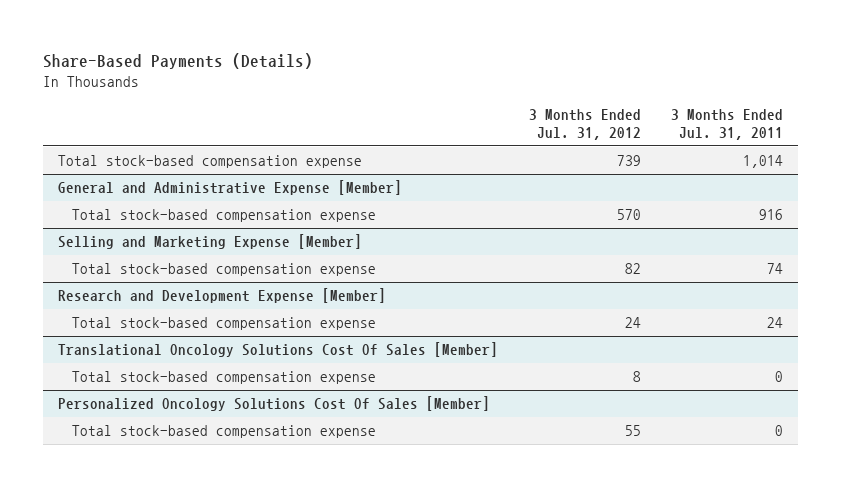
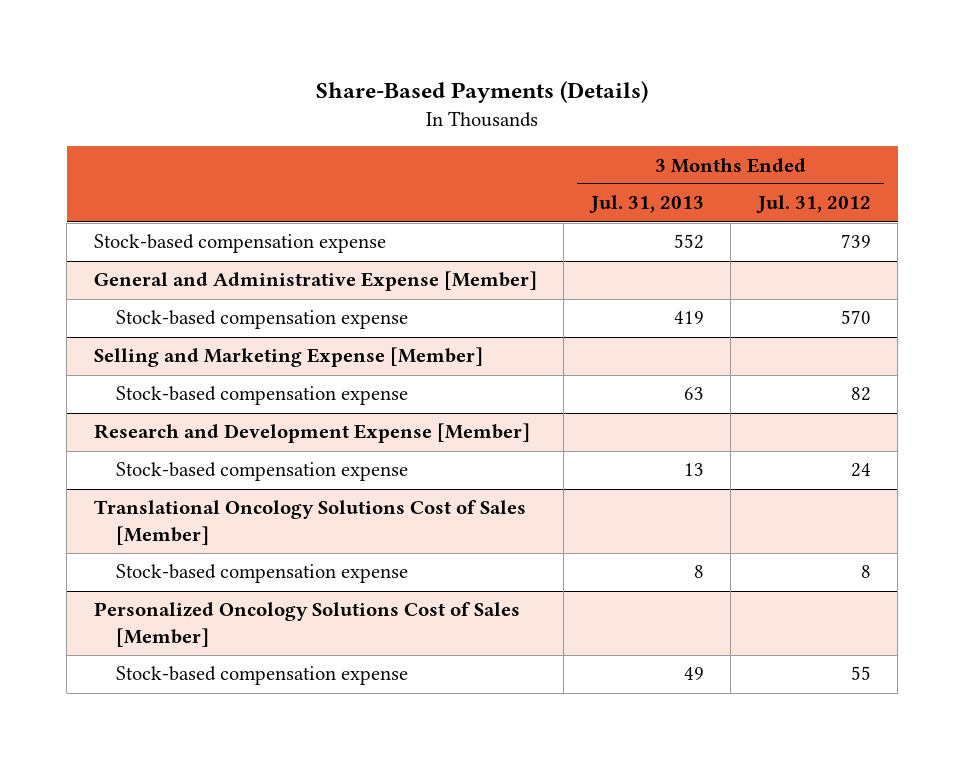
- | 3 Months Ended Jul. 31, 2012 | 3 Months Ended Jul. 31, 2011
+ | 3 Months Ended Jul. 31, 2013 | 3 Months Ended Jul. 31, 2012
- Total stock-based compensation expense | 739 | 1,014
+ Stock-based compensation expense | 552 | 739
@ General and Administrative Expense [Member]
- Total stock-based compensation expense | 570 | 916
+ Stock-based compensation expense | 419 | 570
@ Selling and Marketing Expense [Member]
- Total stock-based compensation expense | 82 | 74
+ Stock-based compensation expense | 63 | 82
@ Research and Development Expense [Member]
- Total stock-based compensation expense | 24 | 24
- Translational Oncology Solutions Cost Of Sales [Member]
- Total stock-based compensation expense | 8 | 0
- Personalized Oncology Solutions Cost Of Sales [Member]
- Total stock-based compensation expense | 55 | 0
@ Research and Development Expense [Member]
+ Stock-based compensation expense | 13 | 24
+ Translational Oncology Solutions Cost of Sales [Member]
+ Stock-based compensation expense | 8 | 8
+ Personalized Oncology Solutions Cost of Sales [Member]
+ Stock-based compensation expense | 49 | 55

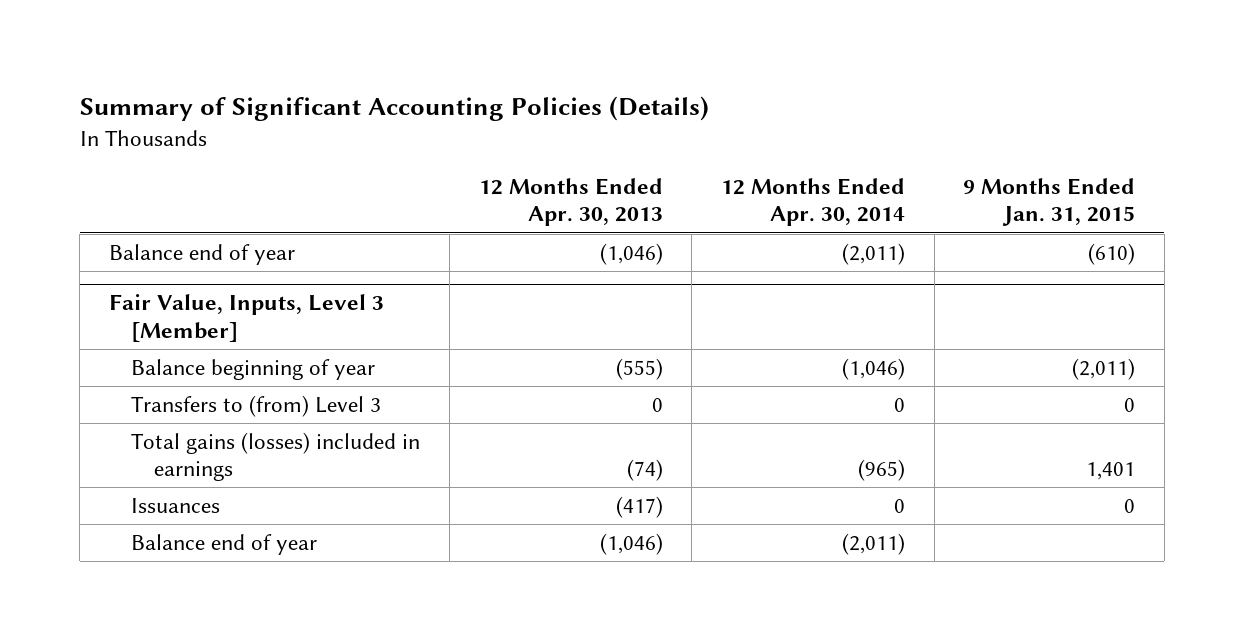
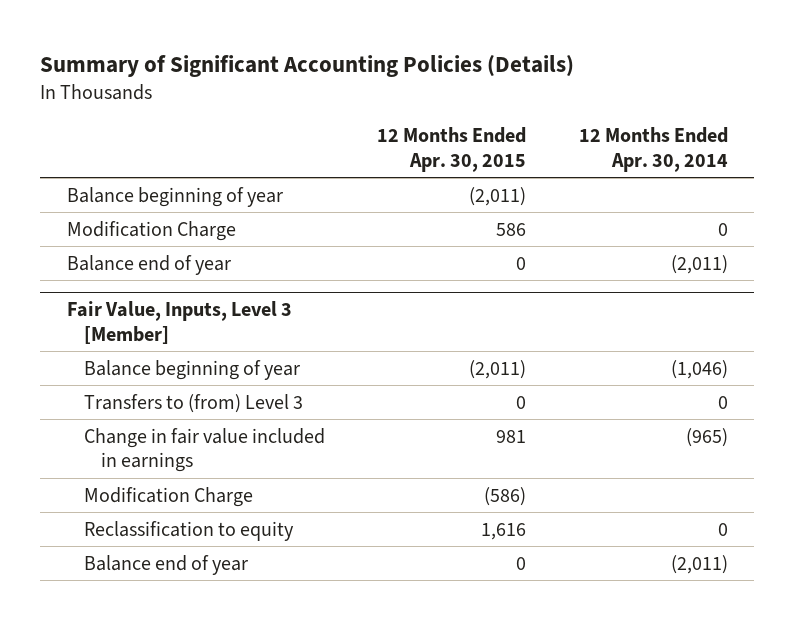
- | 12 Months Ended Apr. 30, 2013 | 12 Months Ended Apr. 30, 2014 | 9 Months Ended Jan. 31, 2015
+ | 12 Months Ended Apr. 30, 2015 | 12 Months Ended Apr. 30, 2014
+ Balance beginning of year | (2,011) |
+ Modification Charge | 586 | 0
@ Fair Value, Inputs, Level 3 [Member]
- Total gains (losses) included in earnings | (74) | (965) | 1,401
- Issuances | (417) | 0 | 0
+ Change in fair value included in earnings | 981 | (965)
+ Modification Charge | (586) |
+ Reclassification to equity | 1,616 | 0

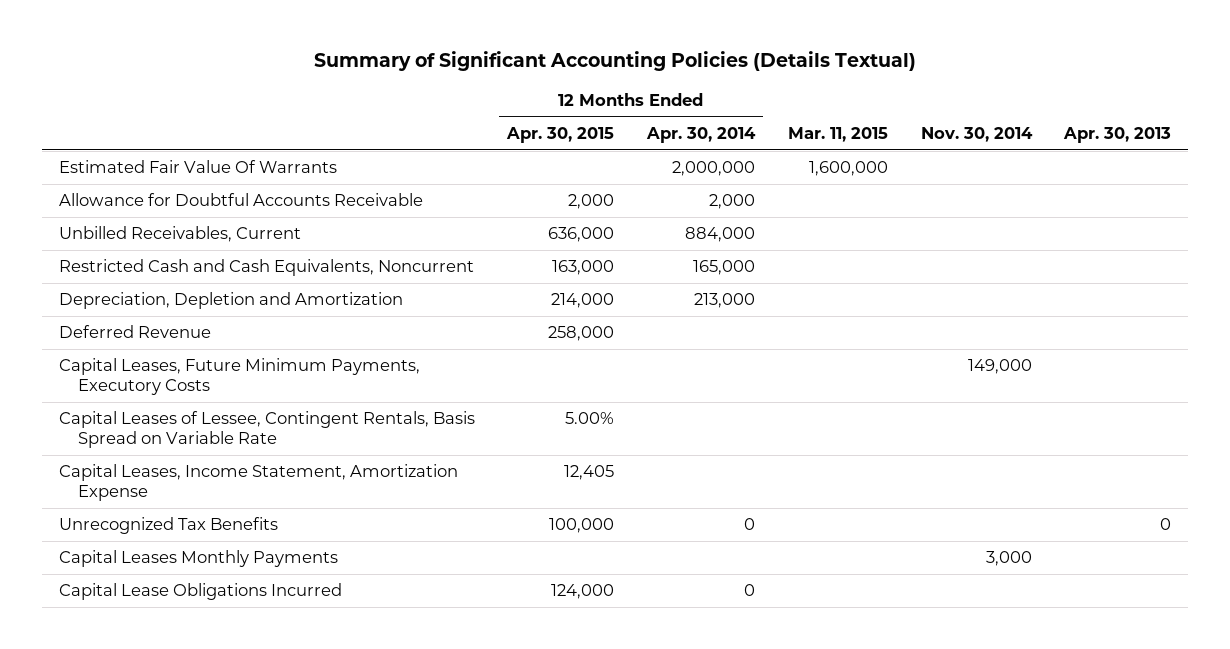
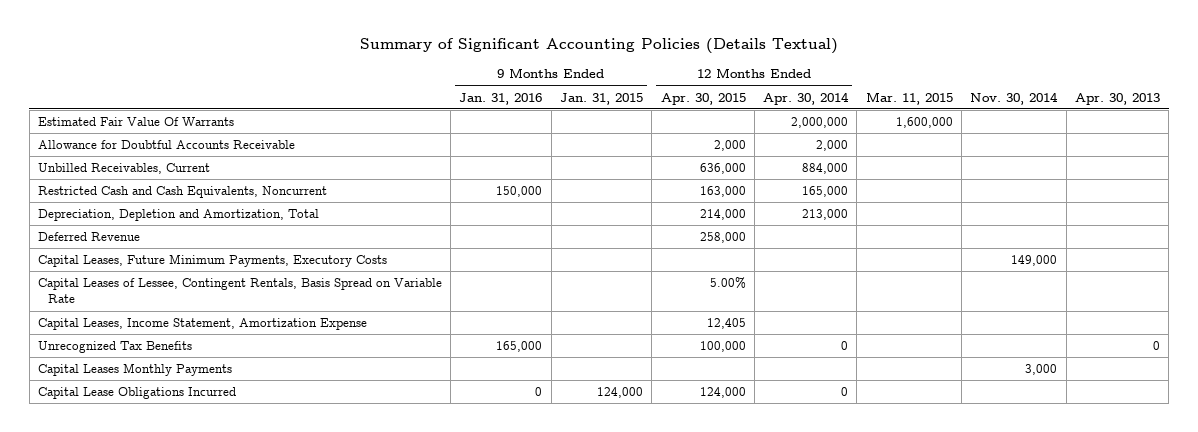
- | 12 Months Ended Apr. 30, 2015 | 12 Months Ended Apr. 30, 2014 | Mar. 11, 2015 | Nov. 30, 2014 | Apr. 30, 2013
+ | 9 Months Ended Jan. 31, 2016 | 9 Months Ended Jan. 31, 2015 | 12 Months Ended Apr. 30, 2015 | 12 Months Ended Apr. 30, 2014 | Mar. 11, 2015 | Nov. 30, 2014 | Apr. 30, 2013
- Depreciation, Depletion and Amortization | 214,000 | 213,000 | | |
+ Depreciation, Depletion and Amortization, Total | | | 214,000 | 213,000 | | |

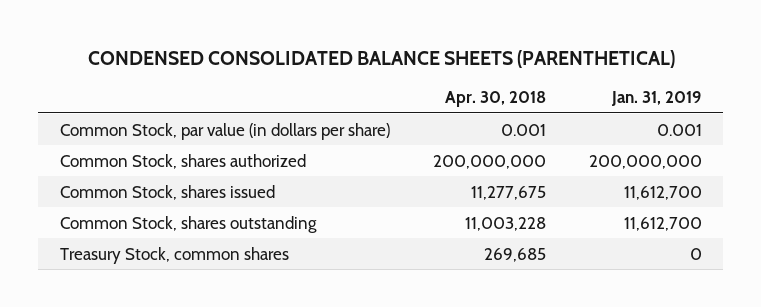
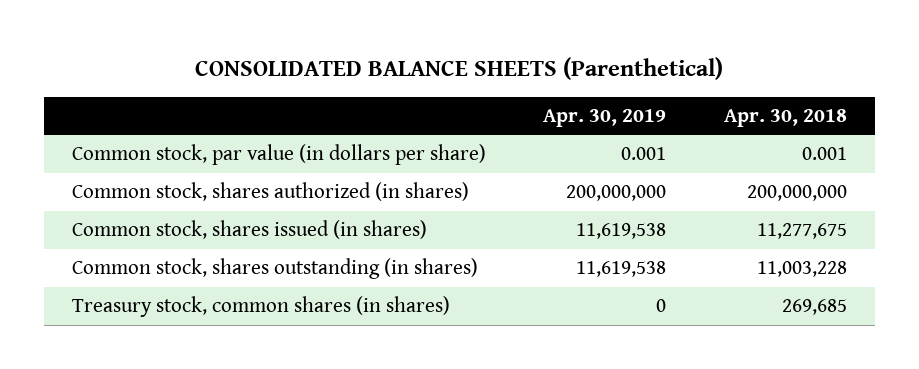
- CONDENSED CONSOLIDATED BALANCE SHEETS (PARENTHETICAL)
+ CONSOLIDATED BALANCE SHEETS (Parenthetical)
- | Apr. 30, 2018 | Jan. 31, 2019
+ | Apr. 30, 2019 | Apr. 30, 2018
- Common Stock, par value (in dollars per share) | 0.001 | 0.001
- Common Stock, shares authorized | 200,000,000 | 200,000,000
- Common Stock, shares issued | 11,277,675 | 11,612,700
- Common Stock, shares outstanding | 11,003,228 | 11,612,700
- Treasury Stock, common shares | 269,685 | 0
+ Common stock, par value (in dollars per share) | 0.001 | 0.001
+ Common stock, shares authorized (in shares) | 200,000,000 | 200,000,000
+ Common stock, shares issued (in shares) | 11,619,538 | 11,277,675
+ Common stock, shares outstanding (in shares) | 11,619,538 | 11,003,228
+ Treasury stock, common shares (in shares) | 0 | 269,685

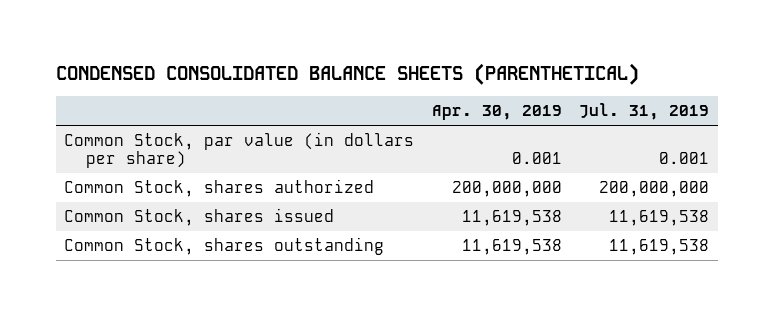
- CONSOLIDATED BALANCE SHEETS (Parenthetical)
+ CONDENSED CONSOLIDATED BALANCE SHEETS (PARENTHETICAL)
- | Apr. 30, 2019 | Apr. 30, 2018
+ | Apr. 30, 2019 | Jul. 31, 2019
- Common stock, par value (in dollars per share) | 0.001 | 0.001
- Common stock, shares authorized (in shares) | 200,000,000 | 200,000,000
- Common stock, shares issued (in shares) | 11,619,538 | 11,277,675
- Common stock, shares outstanding (in shares) | 11,619,538 | 11,003,228
- Treasury stock, common shares (in shares) | 0 | 269,685
+ Common Stock, par value (in dollars per share) | 0.001 | 0.001
+ Common Stock, shares authorized | 200,000,000 | 200,000,000
+ Common Stock, shares issued | 11,619,538 | 11,619,538
+ Common Stock, shares outstanding | 11,619,538 | 11,619,538

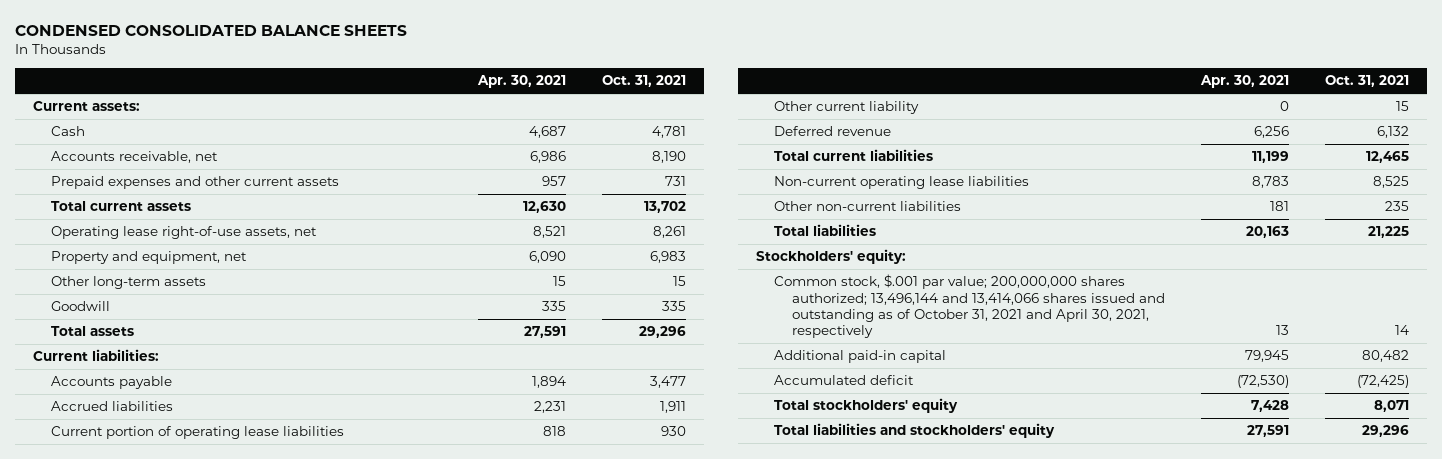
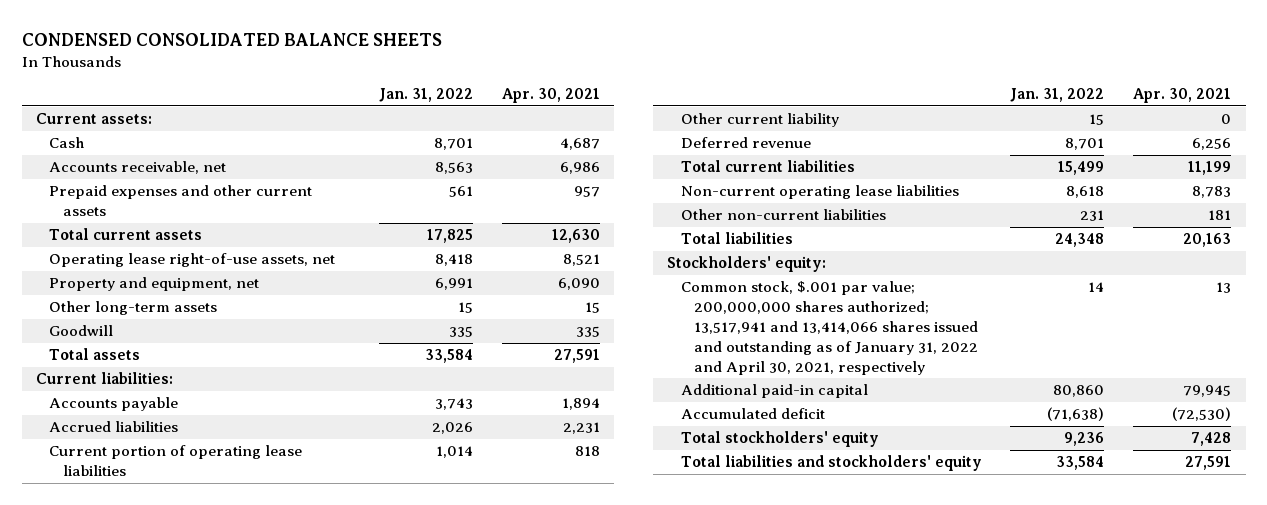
- | Apr. 30, 2021 | Oct. 31, 2021
+ | Jan. 31, 2022 | Apr. 30, 2021
- Common stock, $.001 par value; 200,000,000 shares authorized; 13,496,144 and 13,414,066 shares issued and outstanding as of October 31, 2021 and April 30, 2021, respectively | 13 | 14
+ Common stock, $.001 par value; 200,000,000 shares authorized; 13,517,941 and 13,414,066 shares issued and outstanding as of January 31, 2022 and April 30, 2021, respectively | 14 | 13

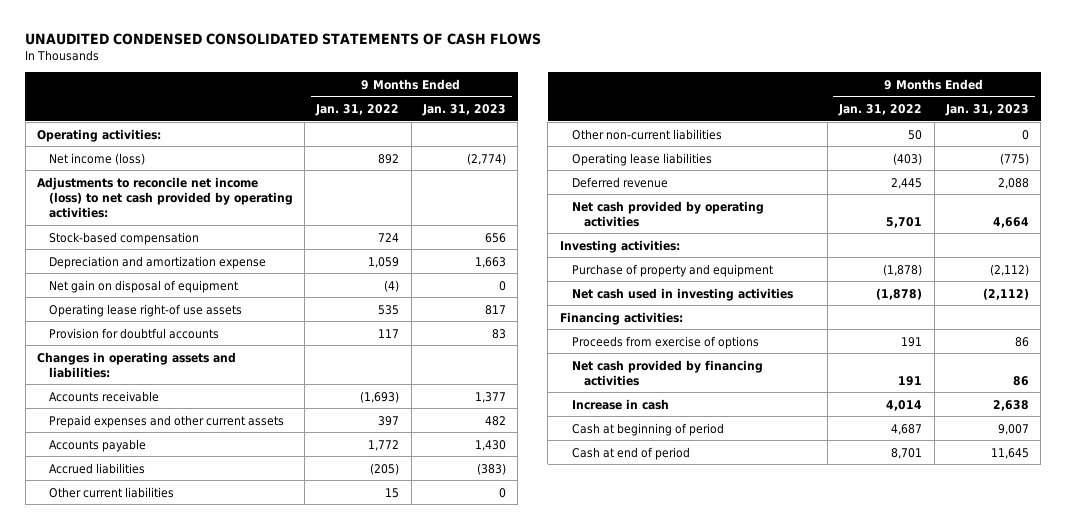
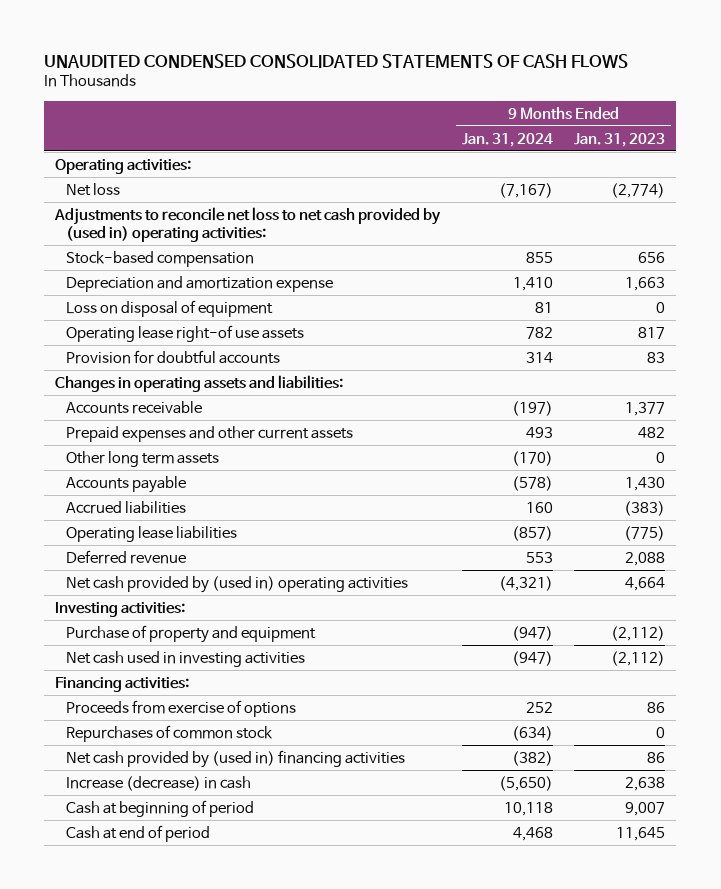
- | 9 Months Ended Jan. 31, 2022 | 9 Months Ended Jan. 31, 2023
+ | 9 Months Ended Jan. 31, 2024 | 9 Months Ended Jan. 31, 2023
- Net income (loss) | 892 | (2,774)
- Adjustments to reconcile net income (loss) to net cash provided by operating activities:
+ Net loss | (7,167) | (2,774)
+ Adjustments to reconcile net loss to net cash provided by (used in) operating activities:
- Net gain on disposal of equipment | (4) | 0
+ Loss on disposal of equipment | 81 | 0
+ Other long term assets | (170) | 0
- Other current liabilities | 15 | 0
- Other non-current liabilities | 50 | 0
- Net cash provided by operating activities | 5,701 | 4,664
+ Net cash provided by (used in) operating activities | (4,321) | 4,664
- Net cash provided by financing activities | 191 | 86
- Increase in cash | 4,014 | 2,638
+ Repurchases of common stock | (634) | 0
+ Net cash provided by (used in) financing activities | (382) | 86
+ Increase (decrease) in cash | (5,650) | 2,638

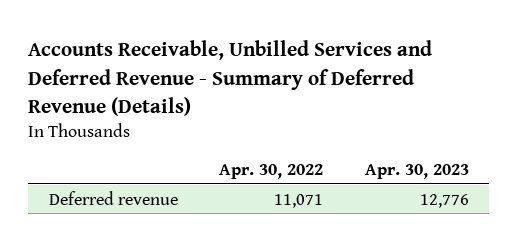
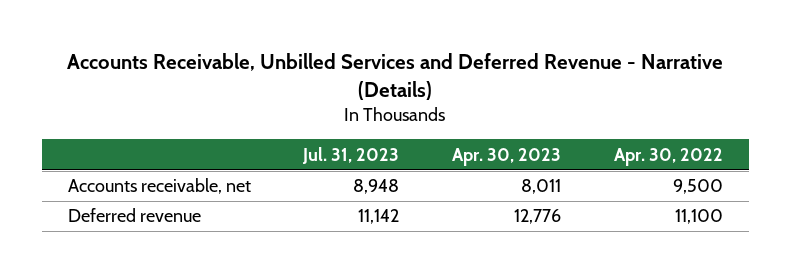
- Accounts Receivable, Unbilled Services and Deferred Revenue - Summary of Deferred Revenue (Details)
+ Accounts Receivable, Unbilled Services and Deferred Revenue - Narrative (Details)
- | Apr. 30, 2022 | Apr. 30, 2023
+ | Jul. 31, 2023 | Apr. 30, 2023 | Apr. 30, 2022
- Deferred revenue | 11,071 | 12,776
+ Accounts receivable, net | 8,948 | 8,011 | 9,500
+ Deferred revenue | 11,142 | 12,776 | 11,100

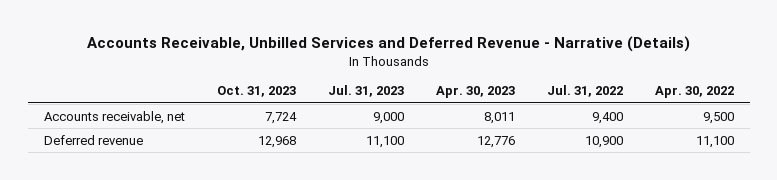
- | Jul. 31, 2023 | Apr. 30, 2023 | Apr. 30, 2022
+ | Oct. 31, 2023 | Jul. 31, 2023 | Apr. 30, 2023 | Jul. 31, 2022 | Apr. 30, 2022
- Accounts receivable, net | 8,948 | 8,011 | 9,500
- Deferred revenue | 11,142 | 12,776 | 11,100
+ Accounts receivable, net | 7,724 | 9,000 | 8,011 | 9,400 | 9,500
+ Deferred revenue | 12,968 | 11,100 | 12,776 | 10,900 | 11,100

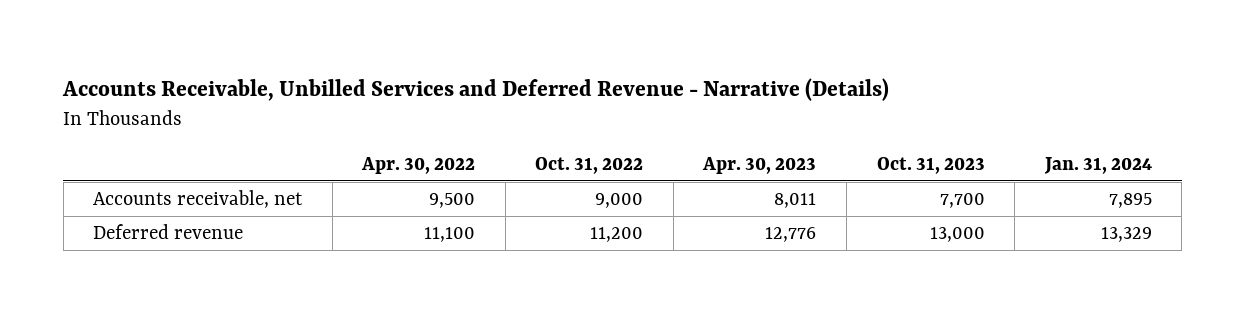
- | Oct. 31, 2023 | Jul. 31, 2023 | Apr. 30, 2023 | Jul. 31, 2022 | Apr. 30, 2022
+ | Apr. 30, 2022 | Oct. 31, 2022 | Apr. 30, 2023 | Oct. 31, 2023 | Jan. 31, 2024
- Accounts receivable, net | 7,724 | 9,000 | 8,011 | 9,400 | 9,500
- Deferred revenue | 12,968 | 11,100 | 12,776 | 10,900 | 11,100
+ Accounts receivable, net | 9,500 | 9,000 | 8,011 | 7,700 | 7,895
+ Deferred revenue | 11,100 | 11,200 | 12,776 | 13,000 | 13,329

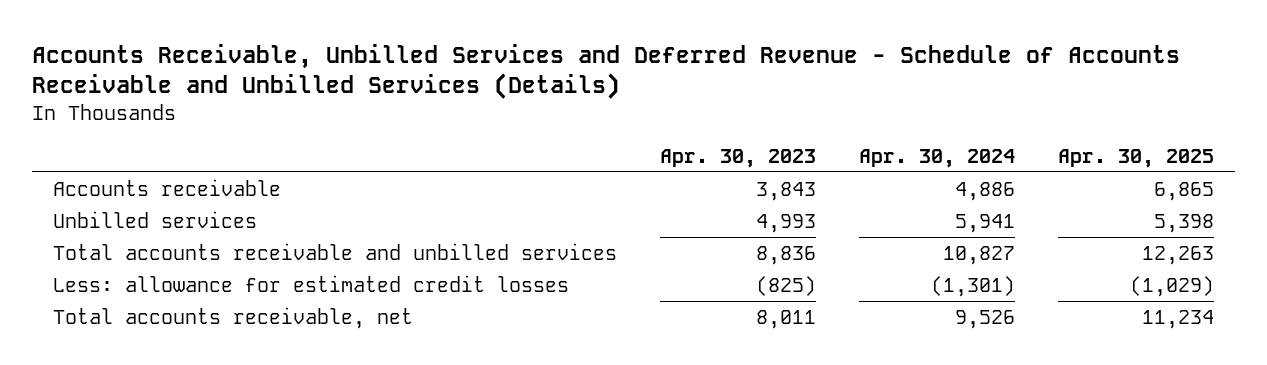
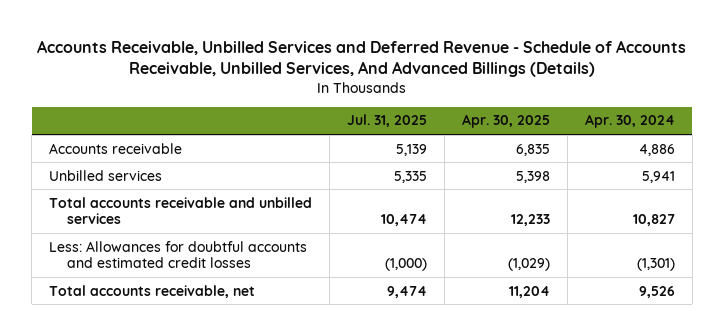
- Accounts Receivable, Unbilled Services and Deferred Revenue - Schedule of Accounts Receivable and Unbilled Services (Details)
+ Accounts Receivable, Unbilled Services and Deferred Revenue - Schedule of Accounts Receivable, Unbilled Services, And Advanced Billings (Details)
- | Apr. 30, 2023 | Apr. 30, 2024 | Apr. 30, 2025
+ | Jul. 31, 2025 | Apr. 30, 2025 | Apr. 30, 2024
- Accounts receivable | 3,843 | 4,886 | 6,865
+ Accounts receivable | 5,139 | 6,835 | 4,886
- Total accounts receivable and unbilled services | 8,836 | 10,827 | 12,263
- Less: allowance for estimated credit losses | (825) | (1,301) | (1,029)
- Total accounts receivable, net | 8,011 | 9,526 | 11,234
+ Total accounts receivable and unbilled services | 10,474 | 12,233 | 10,827
+ Less: Allowances for doubtful accounts and estimated credit losses | (1,000) | (1,029) | (1,301)
+ Total accounts receivable, net | 9,474 | 11,204 | 9,526

